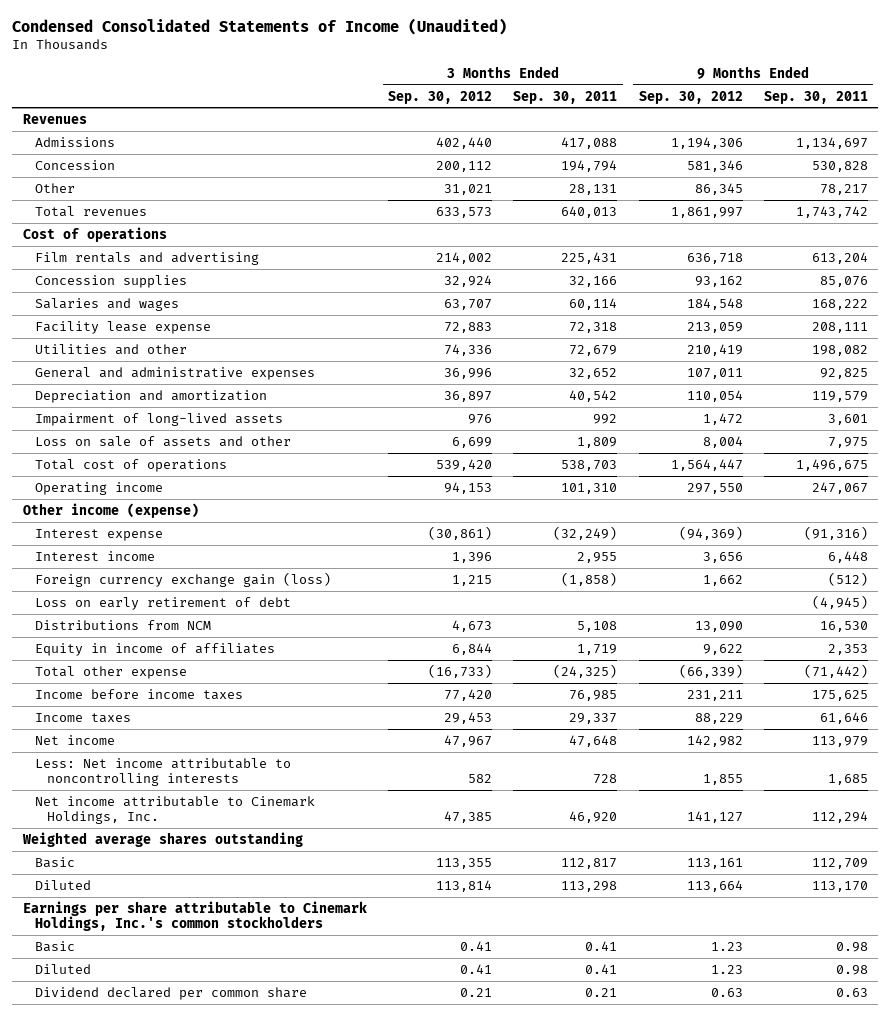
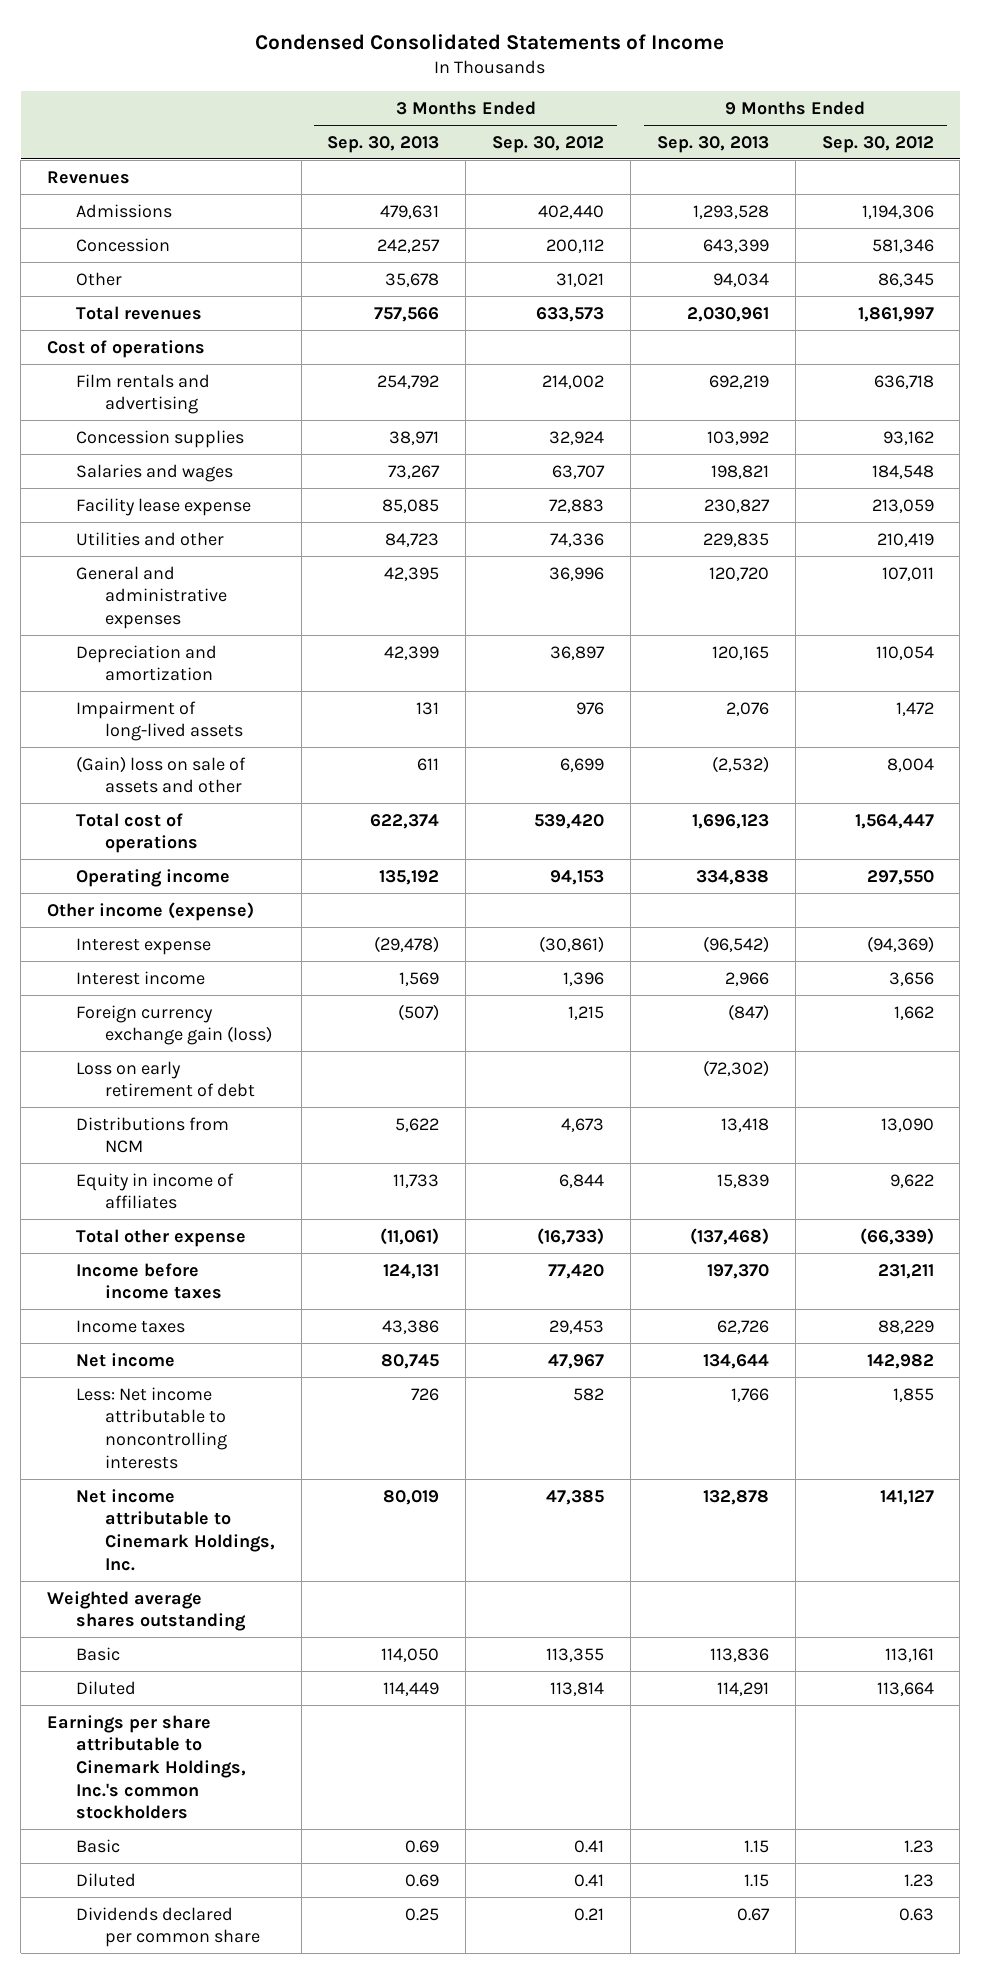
- Condensed Consolidated Statements of Income (Unaudited)
+ Condensed Consolidated Statements of Income
- | 3 Months Ended Sep. 30, 2012 | 3 Months Ended Sep. 30, 2011 | 9 Months Ended Sep. 30, 2012 | 9 Months Ended Sep. 30, 2011
+ | 3 Months Ended Sep. 30, 2013 | 3 Months Ended Sep. 30, 2012 | 9 Months Ended Sep. 30, 2013 | 9 Months Ended Sep. 30, 2012
- Loss on sale of assets and other | 6,699 | 1,809 | 8,004 | 7,975
+ (Gain) loss on sale of assets and other | 611 | 6,699 | (2,532) | 8,004
- Dividend declared per common share | 0.21 | 0.21 | 0.63 | 0.63
+ Dividends declared per common share | 0.25 | 0.21 | 0.67 | 0.63

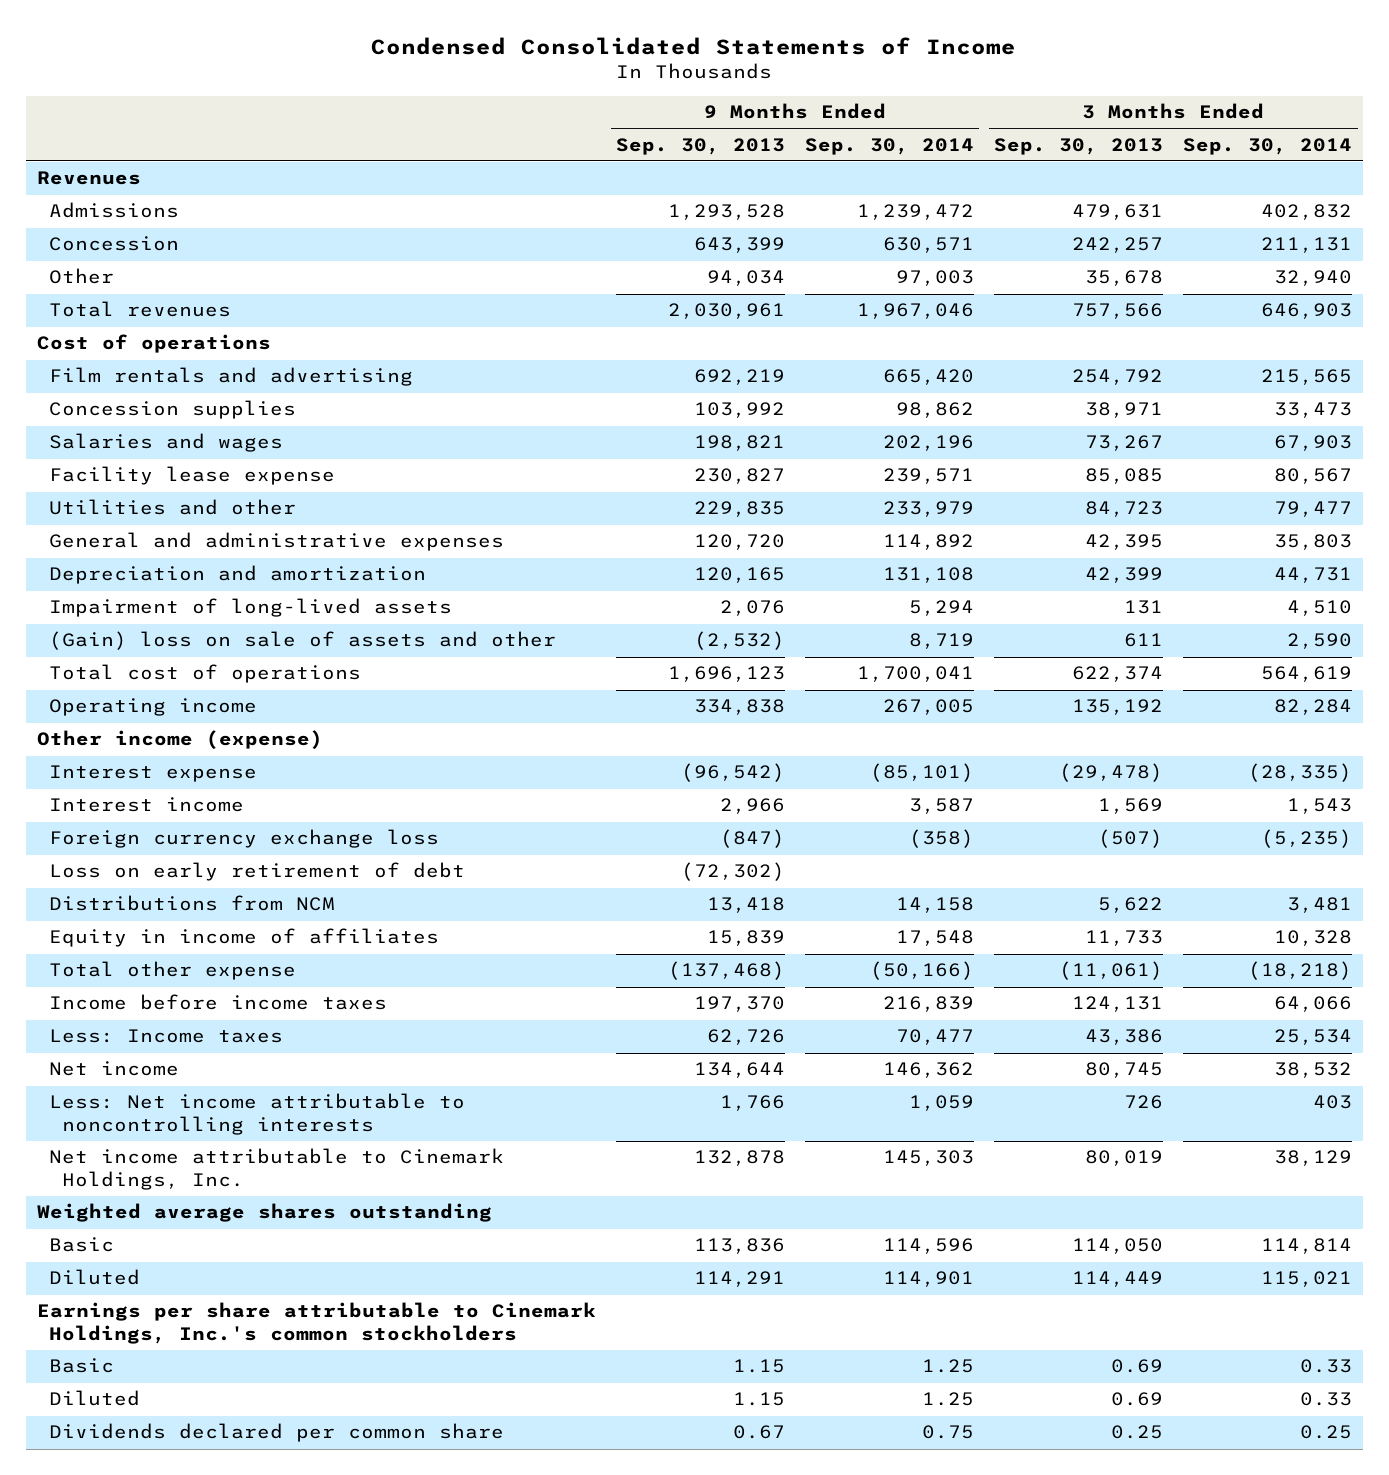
- | 3 Months Ended Sep. 30, 2013 | 3 Months Ended Sep. 30, 2012 | 9 Months Ended Sep. 30, 2013 | 9 Months Ended Sep. 30, 2012
+ | 9 Months Ended Sep. 30, 2013 | 9 Months Ended Sep. 30, 2014 | 3 Months Ended Sep. 30, 2013 | 3 Months Ended Sep. 30, 2014
- Foreign currency exchange gain (loss) | (507) | 1,215 | (847) | 1,662
+ Foreign currency exchange loss | (847) | (358) | (507) | (5,235)
- Income taxes | 43,386 | 29,453 | 62,726 | 88,229
+ Less: Income taxes | 62,726 | 70,477 | 43,386 | 25,534

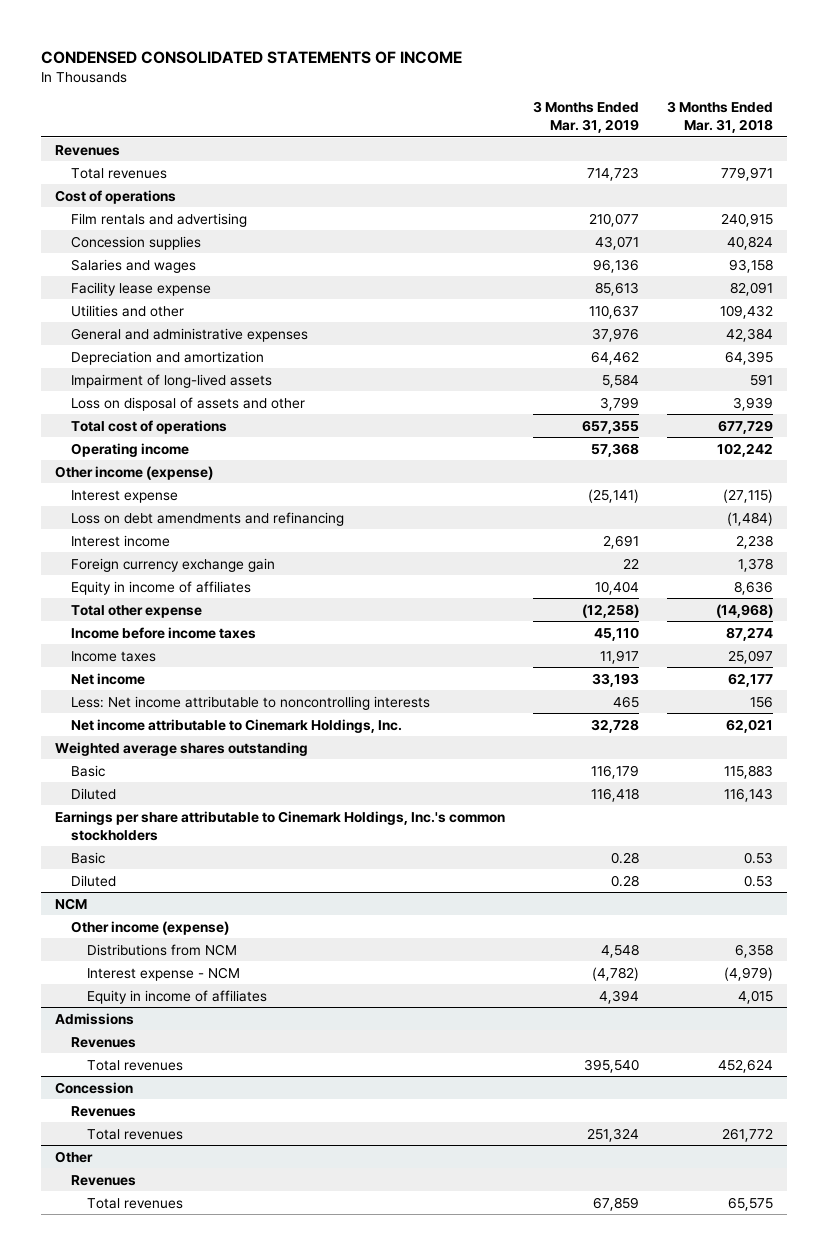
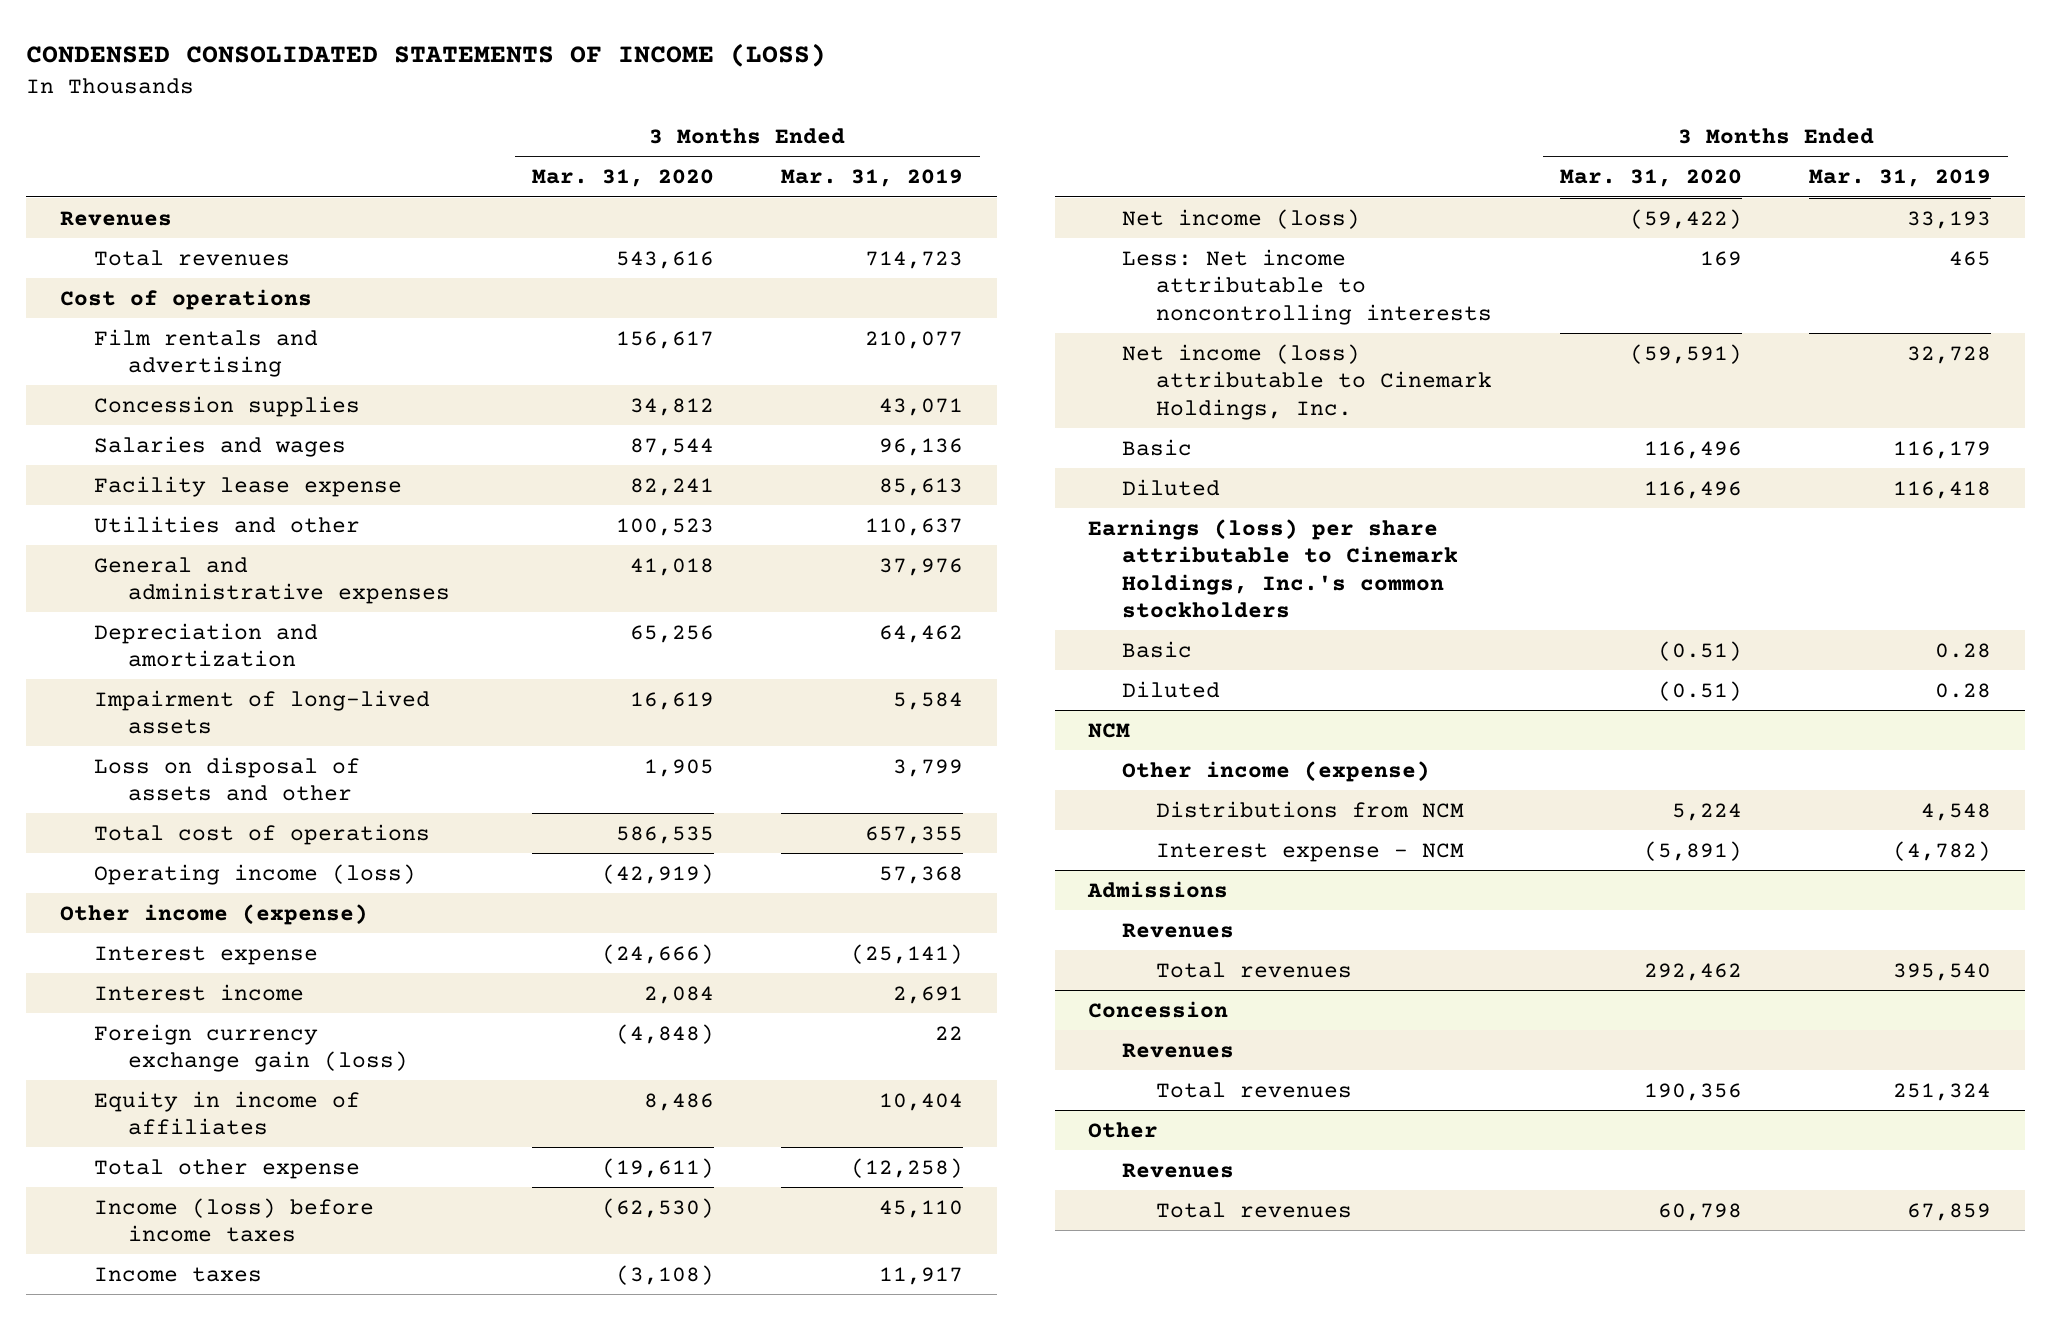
- CONDENSED CONSOLIDATED STATEMENTS OF INCOME
+ CONDENSED CONSOLIDATED STATEMENTS OF INCOME (LOSS)
- | 3 Months Ended Mar. 31, 2019 | 3 Months Ended Mar. 31, 2018
+ | 3 Months Ended Mar. 31, 2020 | 3 Months Ended Mar. 31, 2019
- Operating income | 57,368 | 102,242
+ Operating income (loss) | (42,919) | 57,368
- Loss on debt amendments and refinancing | | (1,484)
- Foreign currency exchange gain | 22 | 1,378
+ Foreign currency exchange gain (loss) | (4,848) | 22
- Income before income taxes | 45,110 | 87,274
+ Income (loss) before income taxes | (62,530) | 45,110
- Net income | 33,193 | 62,177
+ Net income (loss) | (59,422) | 33,193
- Net income attributable to Cinemark Holdings, Inc. | 32,728 | 62,021
- Weighted average shares outstanding
+ Net income (loss) attributable to Cinemark Holdings, Inc. | (59,591) | 32,728
- Earnings per share attributable to Cinemark Holdings, Inc.'s common stockholders
+ Earnings (loss) per share attributable to Cinemark Holdings, Inc.'s common stockholders
@ NCM
- Equity in income of affiliates | 4,394 | 4,015

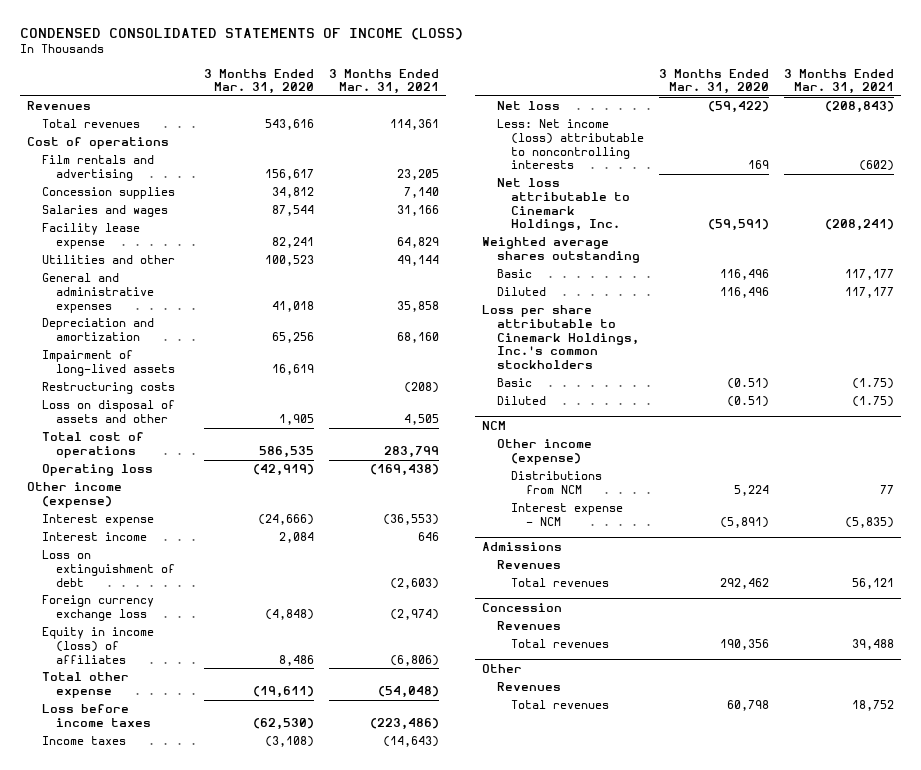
- | 3 Months Ended Mar. 31, 2020 | 3 Months Ended Mar. 31, 2019
+ | 3 Months Ended Mar. 31, 2020 | 3 Months Ended Mar. 31, 2021
+ Restructuring costs | | (208)
- Operating income (loss) | (42,919) | 57,368
+ Operating loss | (42,919) | (169,438)
- Foreign currency exchange gain (loss) | (4,848) | 22
- Equity in income of affiliates | 8,486 | 10,404
+ Loss on extinguishment of debt | | (2,603)
+ Foreign currency exchange loss | (4,848) | (2,974)
+ Equity in income (loss) of affiliates | 8,486 | (6,806)
- Income (loss) before income taxes | (62,530) | 45,110
+ Loss before income taxes | (62,530) | (223,486)
- Net income (loss) | (59,422) | 33,193
- Less: Net income attributable to noncontrolling interests | 169 | 465
- Net income (loss) attributable to Cinemark Holdings, Inc. | (59,591) | 32,728
+ Net loss | (59,422) | (208,843)
+ Less: Net income (loss) attributable to noncontrolling interests | 169 | (602)
+ Net loss attributable to Cinemark Holdings, Inc. | (59,591) | (208,241)
+ Weighted average shares outstanding
- Earnings (loss) per share attributable to Cinemark Holdings, Inc.'s common stockholders
+ Loss per share attributable to Cinemark Holdings, Inc.'s common stockholders

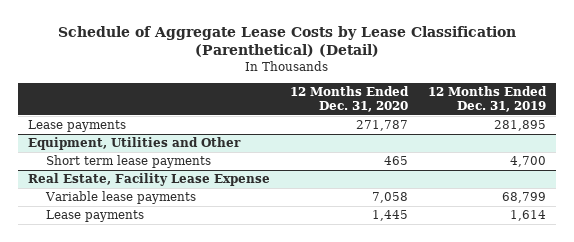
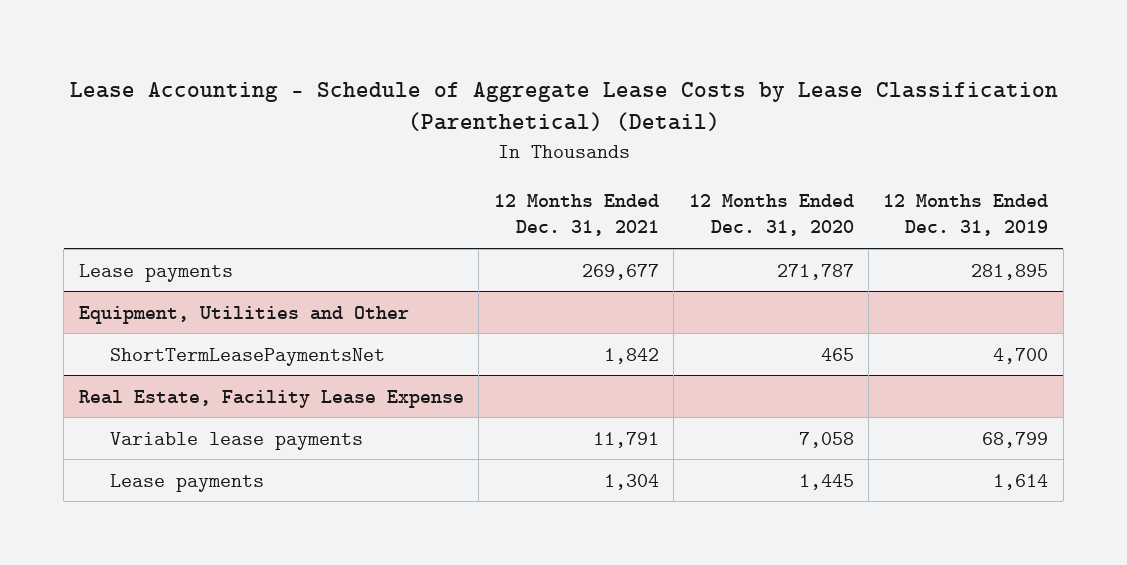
- Schedule of Aggregate Lease Costs by Lease Classification (Parenthetical) (Detail)
+ Lease Accounting - Schedule of Aggregate Lease Costs by Lease Classification (Parenthetical) (Detail)
- | 12 Months Ended Dec. 31, 2020 | 12 Months Ended Dec. 31, 2019
+ | 12 Months Ended Dec. 31, 2021 | 12 Months Ended Dec. 31, 2020 | 12 Months Ended Dec. 31, 2019
@ Equipment, Utilities and Other
- Short term lease payments | 465 | 4,700
+ ShortTermLeasePaymentsNet | 1,842 | 465 | 4,700

